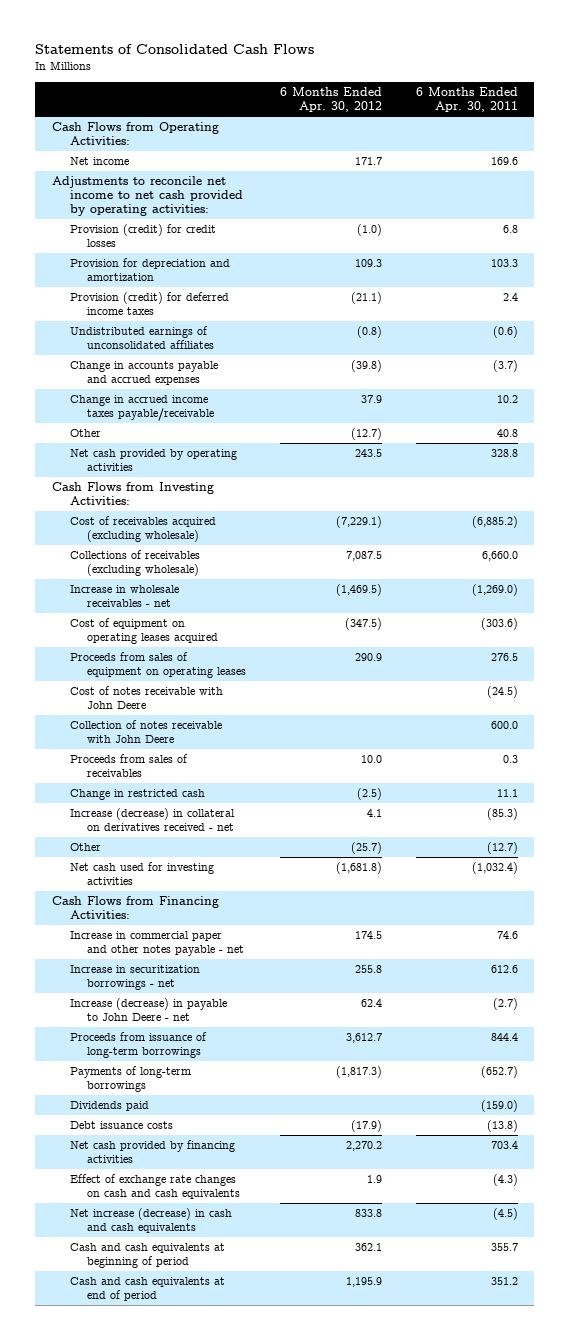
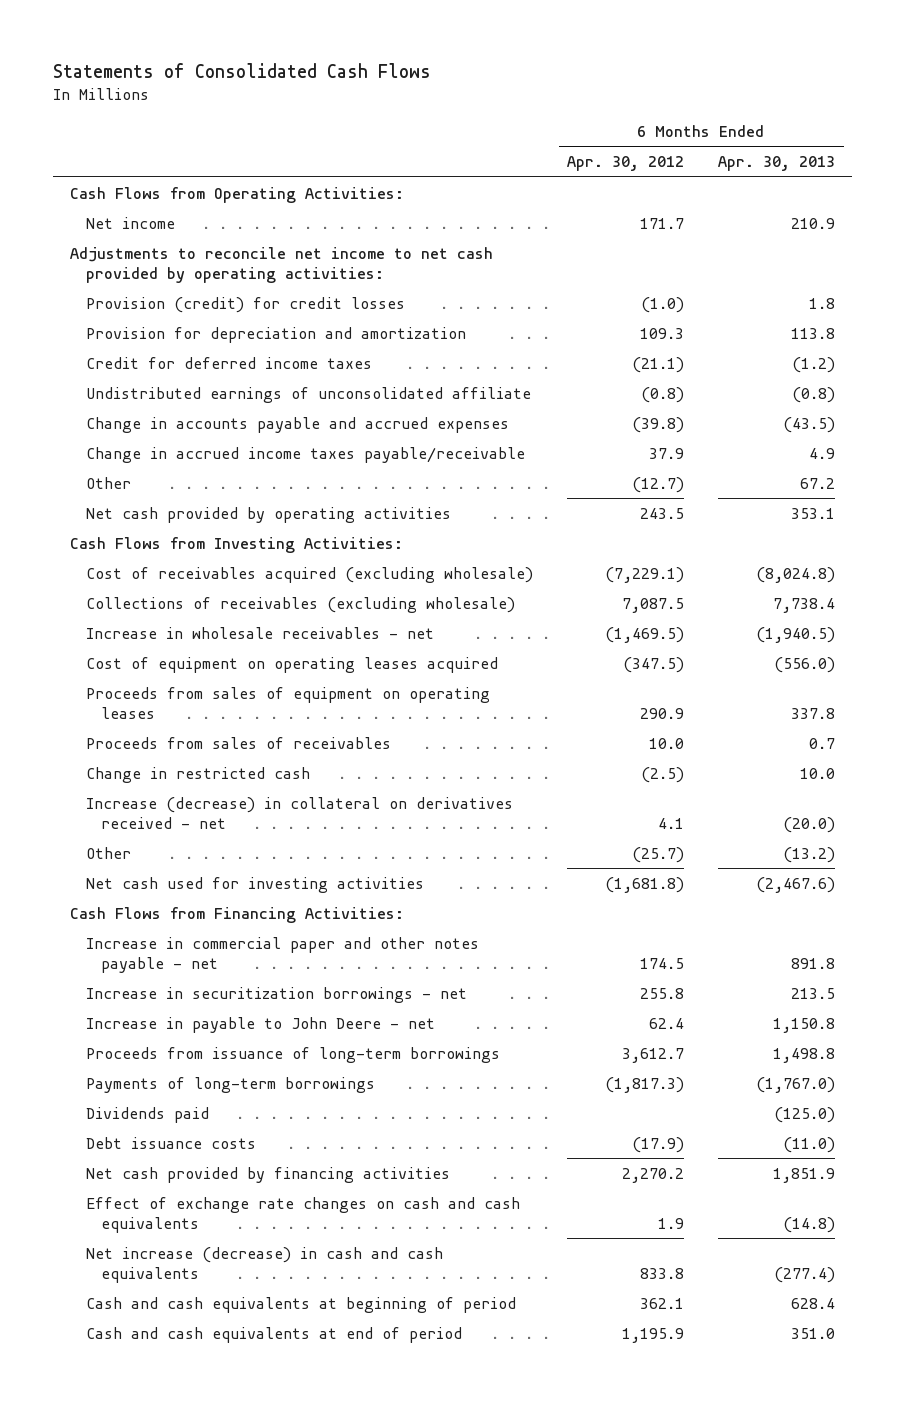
- | 6 Months Ended Apr. 30, 2012 | 6 Months Ended Apr. 30, 2011
+ | 6 Months Ended Apr. 30, 2012 | 6 Months Ended Apr. 30, 2013
- Provision (credit) for deferred income taxes | (21.1) | 2.4
- Undistributed earnings of unconsolidated affiliates | (0.8) | (0.6)
+ Credit for deferred income taxes | (21.1) | (1.2)
+ Undistributed earnings of unconsolidated affiliate | (0.8) | (0.8)
- Cost of notes receivable with John Deere | | (24.5)
- Collection of notes receivable with John Deere | | 600.0
- Increase (decrease) in payable to John Deere - net | 62.4 | (2.7)
+ Increase in payable to John Deere - net | 62.4 | 1,150.8

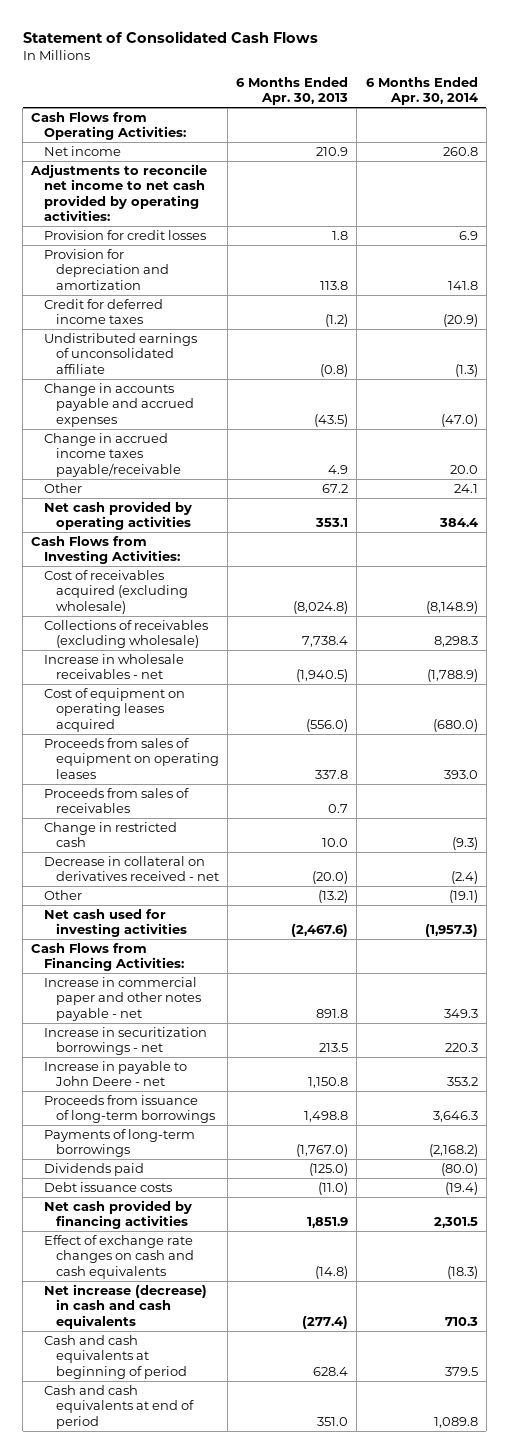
- Statements of Consolidated Cash Flows
+ Statement of Consolidated Cash Flows
- | 6 Months Ended Apr. 30, 2012 | 6 Months Ended Apr. 30, 2013
+ | 6 Months Ended Apr. 30, 2013 | 6 Months Ended Apr. 30, 2014
- Provision (credit) for credit losses | (1.0) | 1.8
+ Provision for credit losses | 1.8 | 6.9
- Increase (decrease) in collateral on derivatives received - net | 4.1 | (20.0)
+ Decrease in collateral on derivatives received - net | (20.0) | (2.4)

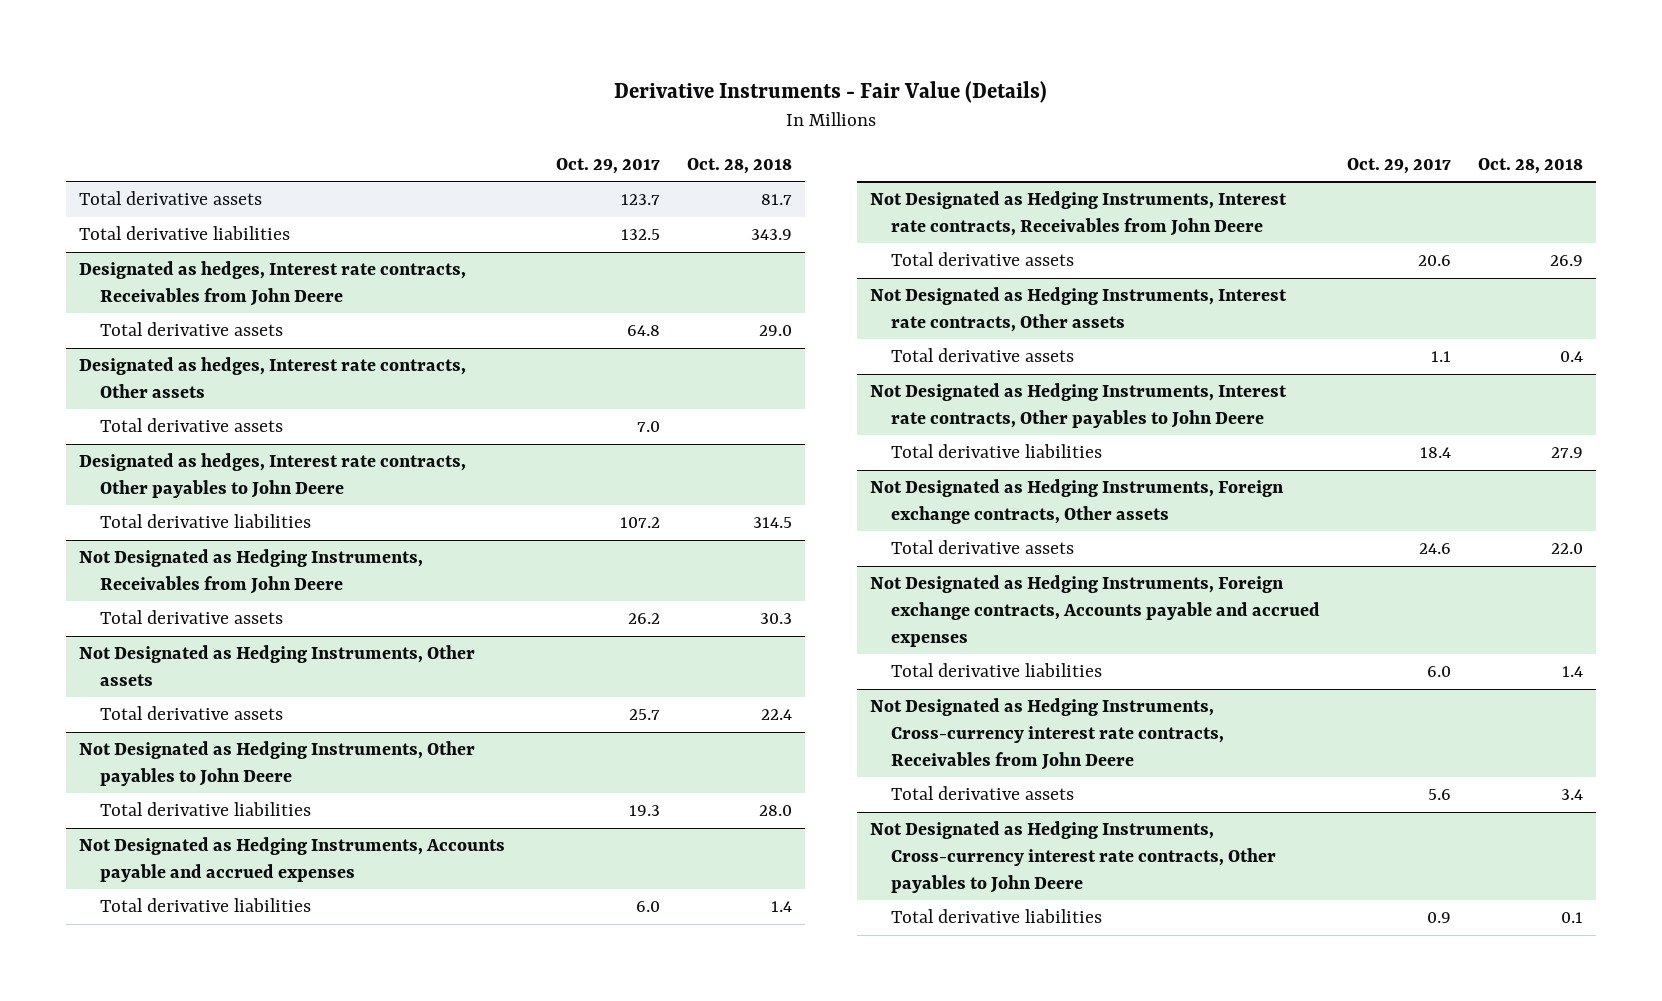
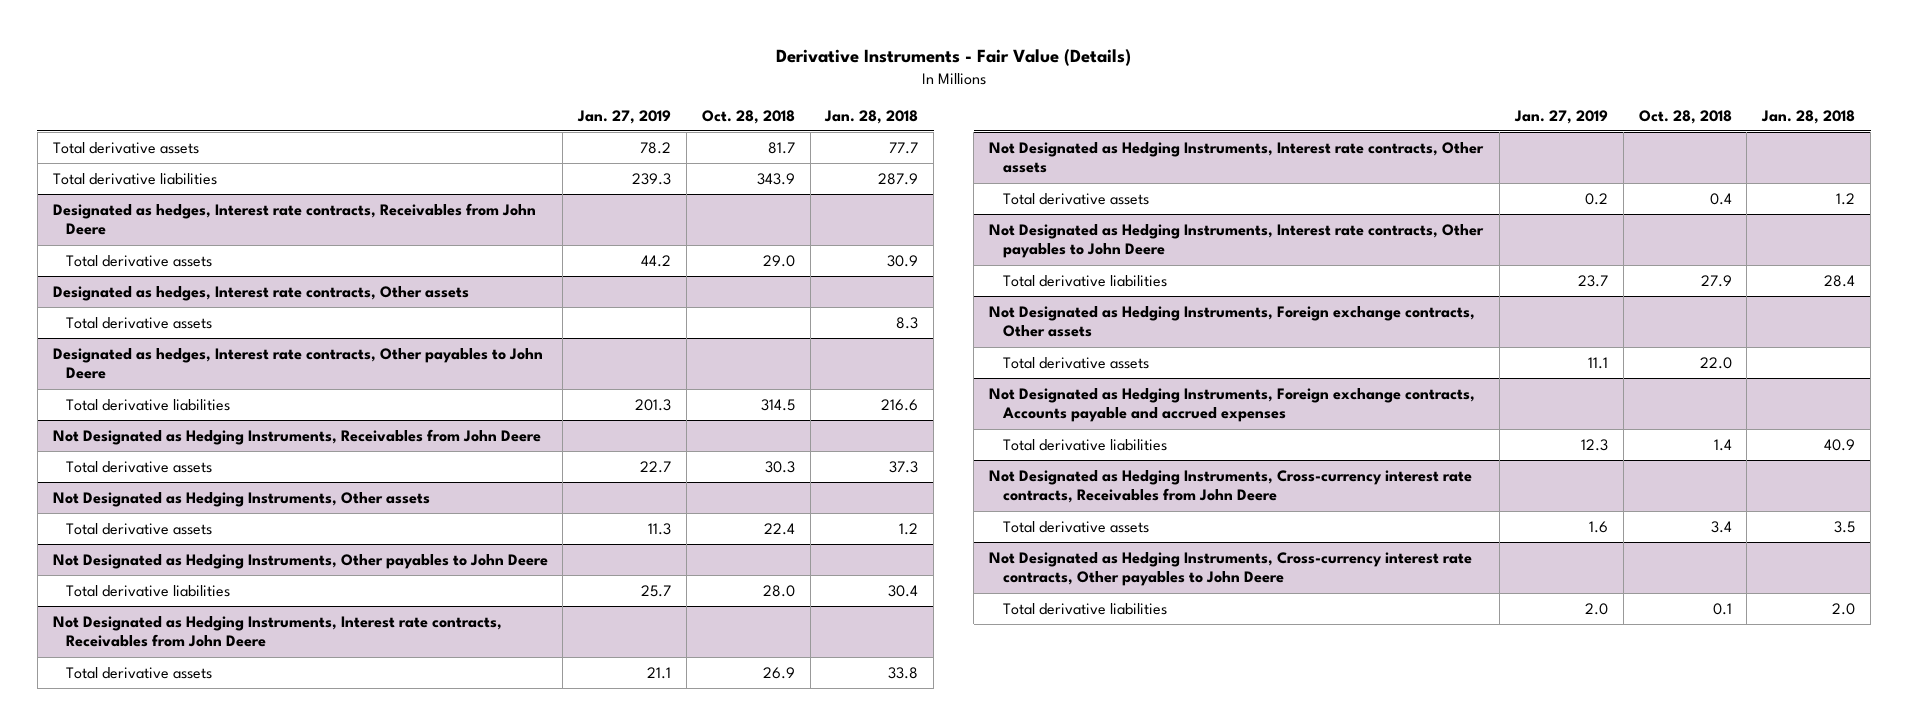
- | Oct. 29, 2017 | Oct. 28, 2018
+ | Jan. 27, 2019 | Oct. 28, 2018 | Jan. 28, 2018
- Not Designated as Hedging Instruments, Accounts payable and accrued expenses
- Total derivative liabilities | 6.0 | 1.4

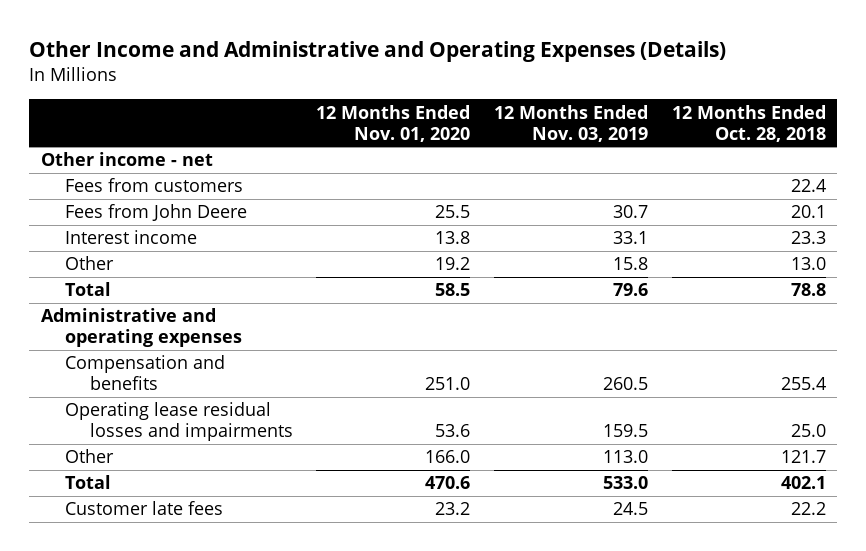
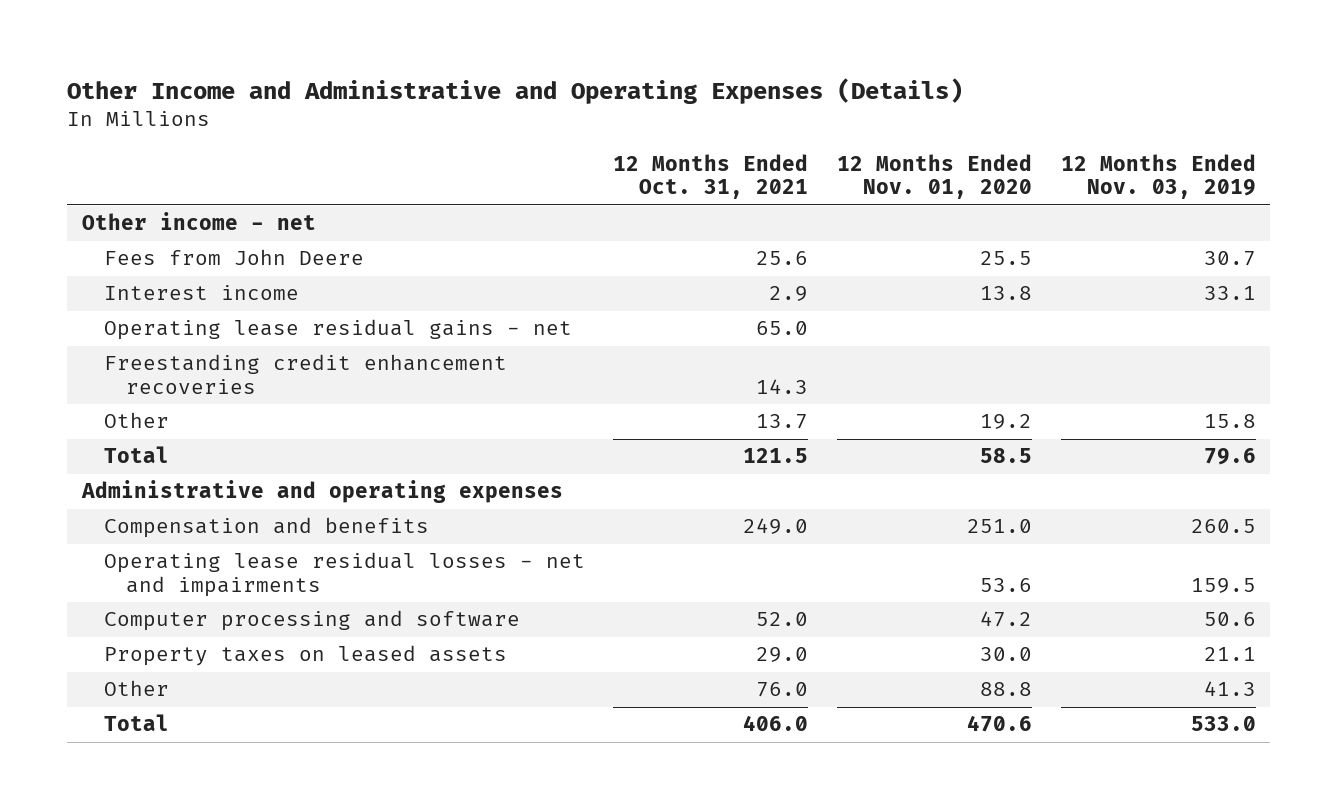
- | 12 Months Ended Nov. 01, 2020 | 12 Months Ended Nov. 03, 2019 | 12 Months Ended Oct. 28, 2018
+ | 12 Months Ended Oct. 31, 2021 | 12 Months Ended Nov. 01, 2020 | 12 Months Ended Nov. 03, 2019
- Fees from customers | | | 22.4
+ Operating lease residual gains - net | 65.0 | |
+ Freestanding credit enhancement recoveries | 14.3 | |
- Operating lease residual losses and impairments | 53.6 | 159.5 | 25.0
- Other | 166.0 | 113.0 | 121.7
+ Operating lease residual losses - net and impairments | | 53.6 | 159.5
+ Computer processing and software | 52.0 | 47.2 | 50.6
+ Property taxes on leased assets | 29.0 | 30.0 | 21.1
+ Other | 76.0 | 88.8 | 41.3
- Customer late fees | 23.2 | 24.5 | 22.2

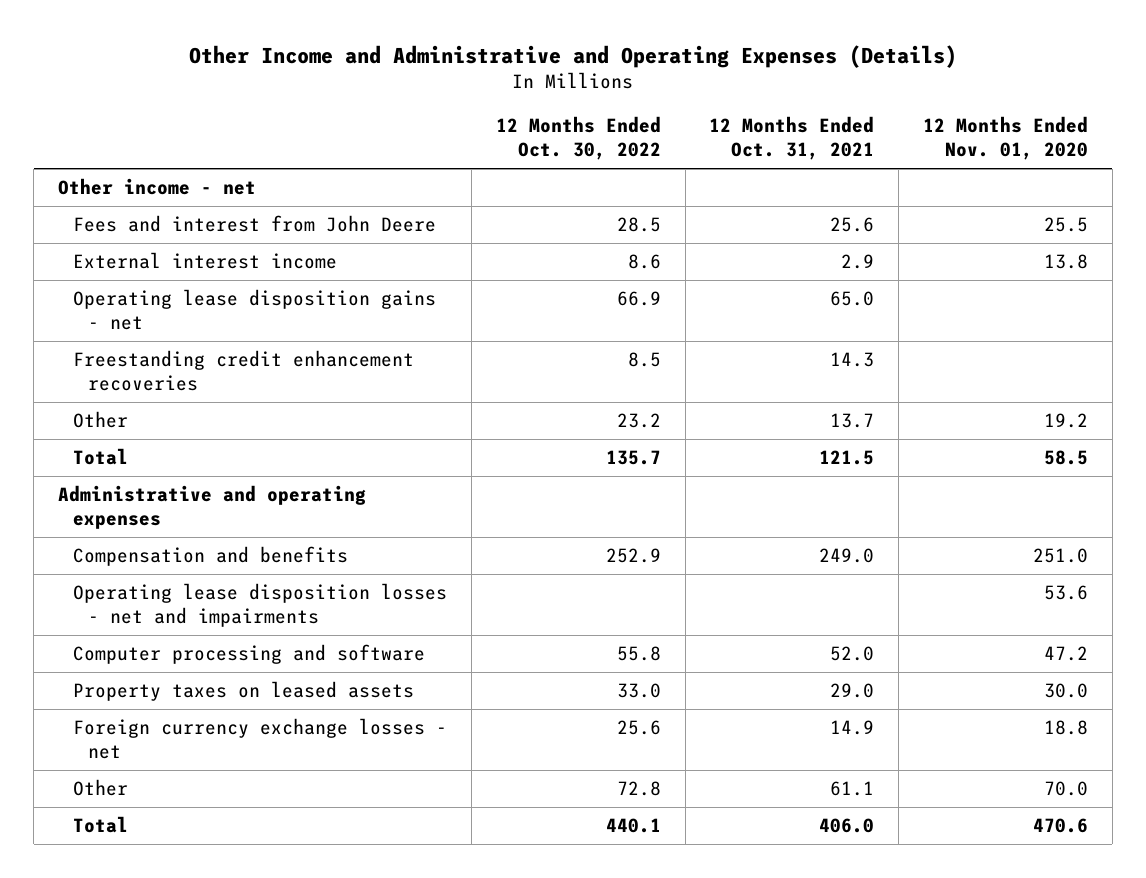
- | 12 Months Ended Oct. 31, 2021 | 12 Months Ended Nov. 01, 2020 | 12 Months Ended Nov. 03, 2019
+ | 12 Months Ended Oct. 30, 2022 | 12 Months Ended Oct. 31, 2021 | 12 Months Ended Nov. 01, 2020
- Fees from John Deere | 25.6 | 25.5 | 30.7
- Interest income | 2.9 | 13.8 | 33.1
- Operating lease residual gains - net | 65.0 | |
+ Fees and interest from John Deere | 28.5 | 25.6 | 25.5
+ External interest income | 8.6 | 2.9 | 13.8
+ Operating lease disposition gains - net | 66.9 | 65.0 |
- Operating lease residual losses - net and impairments | | 53.6 | 159.5
+ Operating lease disposition losses - net and impairments | | | 53.6
- Other | 76.0 | 88.8 | 41.3
+ Foreign currency exchange losses - net | 25.6 | 14.9 | 18.8
+ Other | 72.8 | 61.1 | 70.0

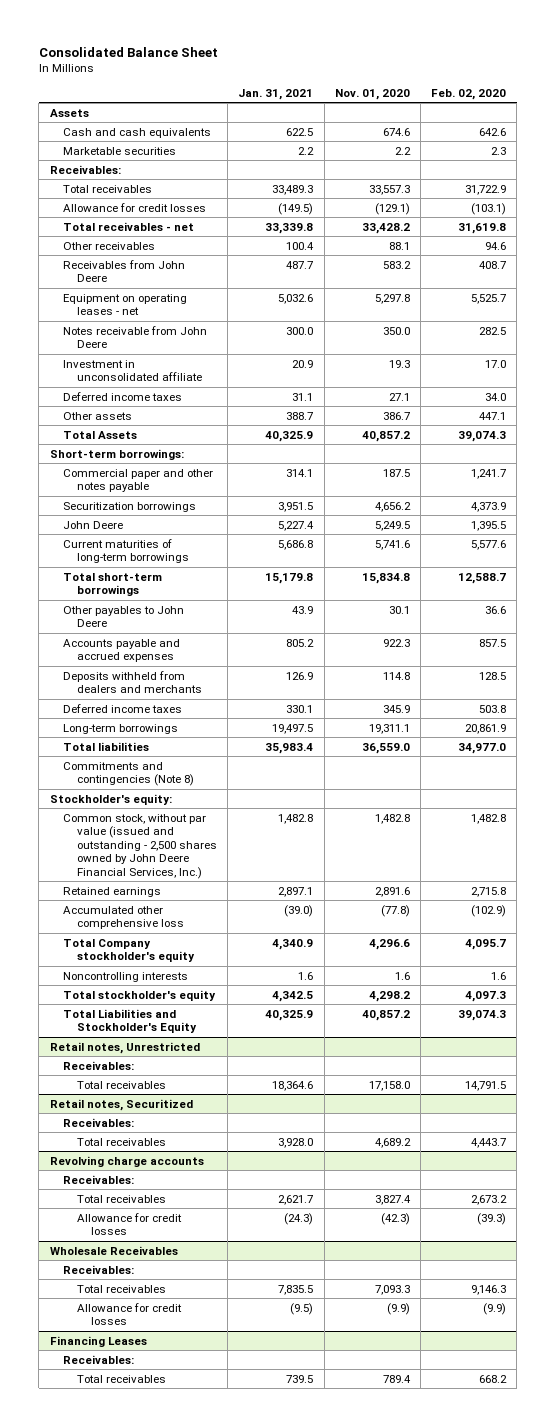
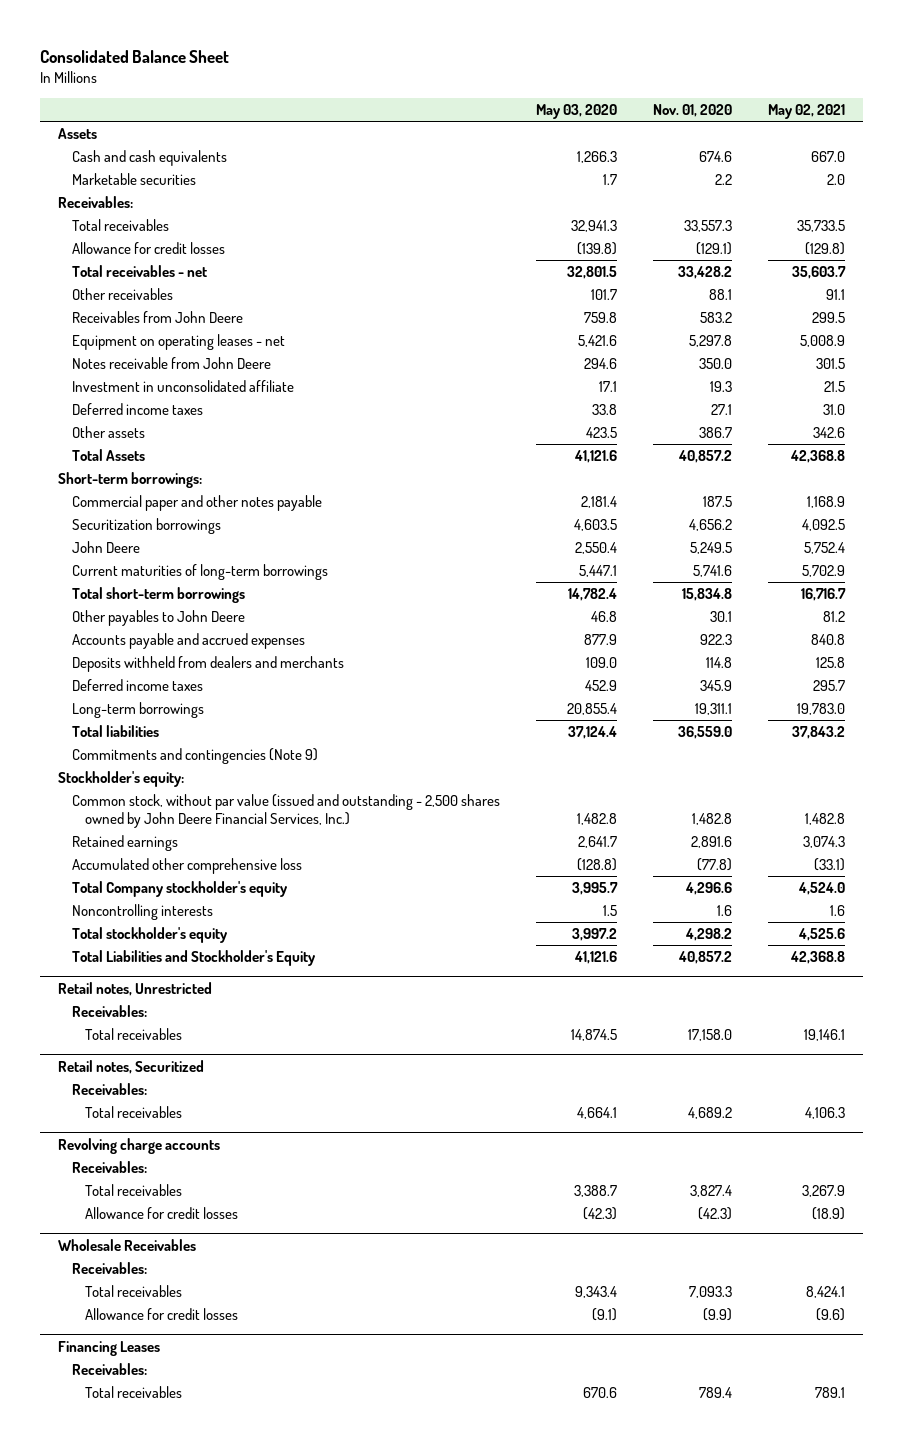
- | Jan. 31, 2021 | Nov. 01, 2020 | Feb. 02, 2020
+ | May 03, 2020 | Nov. 01, 2020 | May 02, 2021
- Commitments and contingencies (Note 8)
+ Commitments and contingencies (Note 9)

